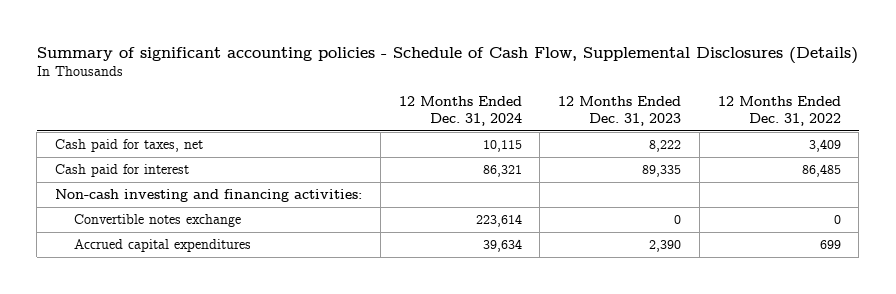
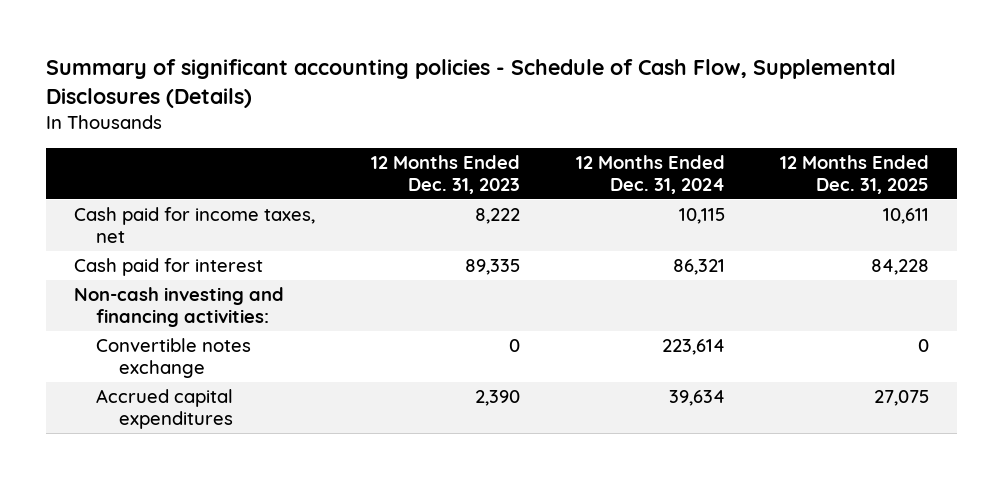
- | 12 Months Ended Dec. 31, 2024 | 12 Months Ended Dec. 31, 2023 | 12 Months Ended Dec. 31, 2022
+ | 12 Months Ended Dec. 31, 2023 | 12 Months Ended Dec. 31, 2024 | 12 Months Ended Dec. 31, 2025
- Cash paid for taxes, net | 10,115 | 8,222 | 3,409
+ Cash paid for income taxes, net | 8,222 | 10,115 | 10,611

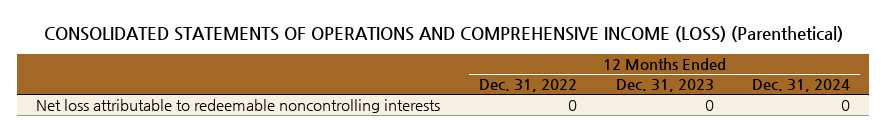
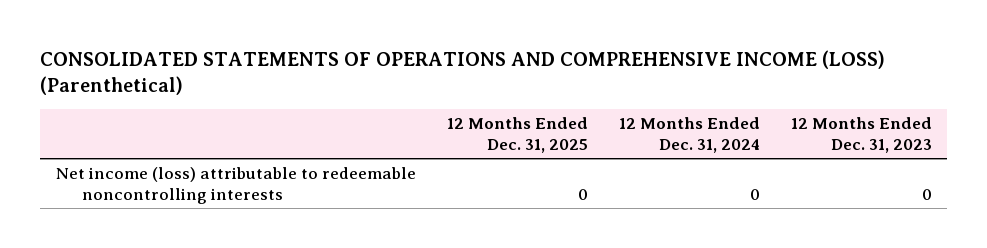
- | 12 Months Ended Dec. 31, 2022 | 12 Months Ended Dec. 31, 2023 | 12 Months Ended Dec. 31, 2024
+ | 12 Months Ended Dec. 31, 2025 | 12 Months Ended Dec. 31, 2024 | 12 Months Ended Dec. 31, 2023
- Net loss attributable to redeemable noncontrolling interests | 0 | 0 | 0
+ Net income (loss) attributable to redeemable noncontrolling interests | 0 | 0 | 0

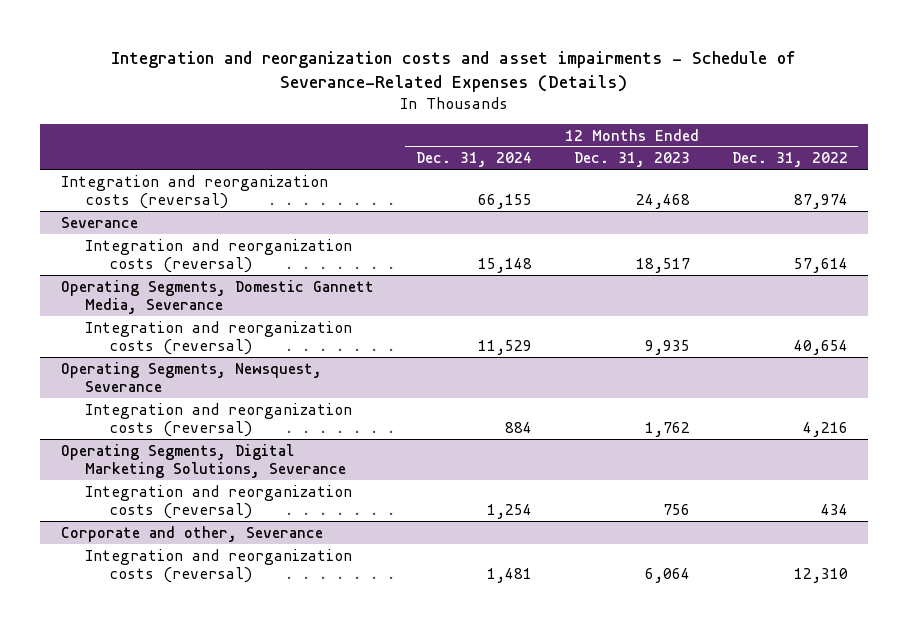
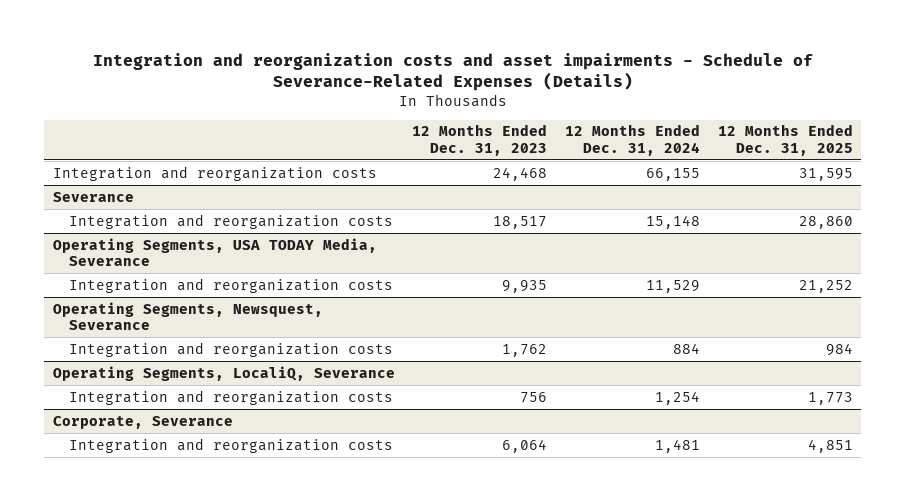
- | 12 Months Ended Dec. 31, 2024 | 12 Months Ended Dec. 31, 2023 | 12 Months Ended Dec. 31, 2022
+ | 12 Months Ended Dec. 31, 2023 | 12 Months Ended Dec. 31, 2024 | 12 Months Ended Dec. 31, 2025
- Integration and reorganization costs (reversal) | 66,155 | 24,468 | 87,974
+ Integration and reorganization costs | 24,468 | 66,155 | 31,595
@ Severance
- Integration and reorganization costs (reversal) | 15,148 | 18,517 | 57,614
- Operating Segments, Domestic Gannett Media, Severance
- Integration and reorganization costs (reversal) | 11,529 | 9,935 | 40,654
@ Severance
+ Integration and reorganization costs | 18,517 | 15,148 | 28,860
+ Operating Segments, USA TODAY Media, Severance
+ Integration and reorganization costs | 9,935 | 11,529 | 21,252
@ Operating Segments, Newsquest, Severance
- Integration and reorganization costs (reversal) | 884 | 1,762 | 4,216
- Operating Segments, Digital Marketing Solutions, Severance
- Integration and reorganization costs (reversal) | 1,254 | 756 | 434
- Corporate and other, Severance
- Integration and reorganization costs (reversal) | 1,481 | 6,064 | 12,310
@ Operating Segments, Newsquest, Severance
+ Integration and reorganization costs | 1,762 | 884 | 984
+ Operating Segments, LocaliQ, Severance
+ Integration and reorganization costs | 756 | 1,254 | 1,773
+ Corporate, Severance
+ Integration and reorganization costs | 6,064 | 1,481 | 4,851

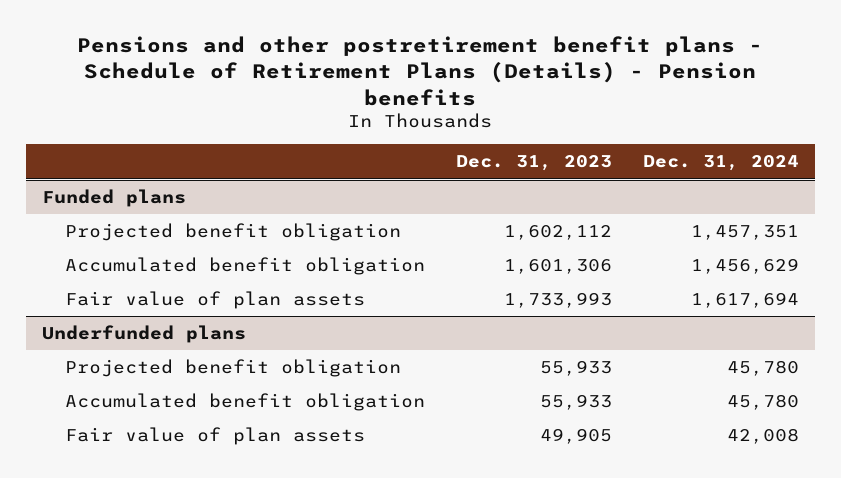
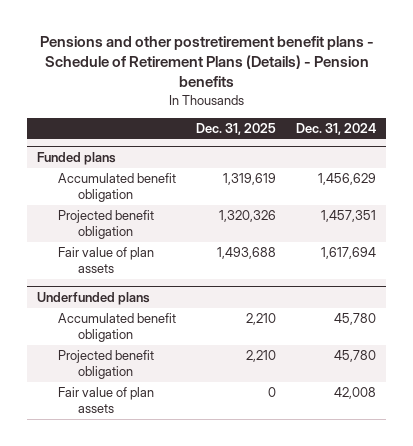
- | Dec. 31, 2023 | Dec. 31, 2024
+ | Dec. 31, 2025 | Dec. 31, 2024
@ Funded plans
moved down: Projected benefit obligation | 1,320,326 | 1,457,351
@ Underfunded plans
moved down: Projected benefit obligation | 2,210 | 45,780

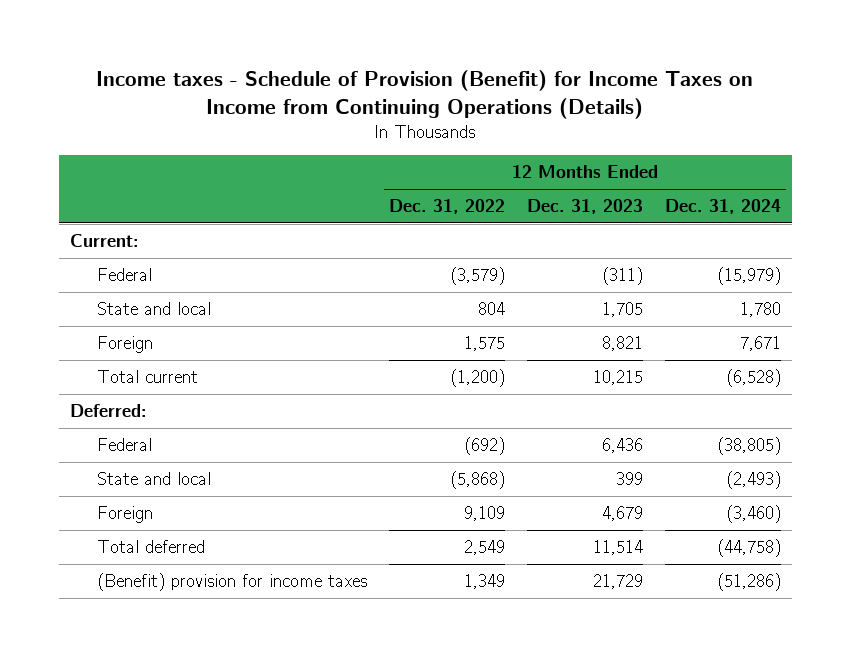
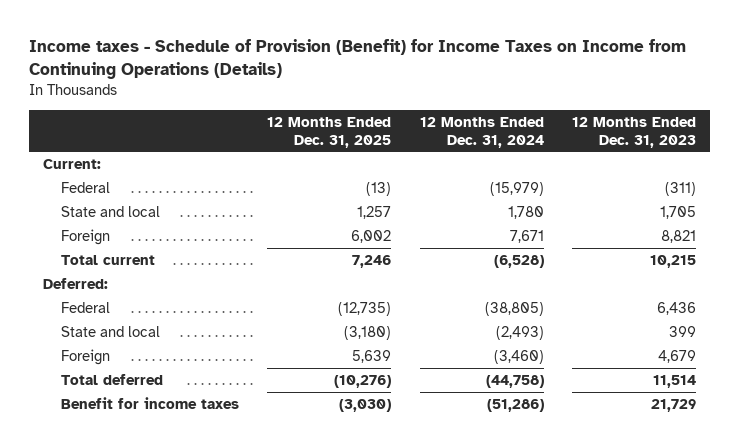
- | 12 Months Ended Dec. 31, 2022 | 12 Months Ended Dec. 31, 2023 | 12 Months Ended Dec. 31, 2024
+ | 12 Months Ended Dec. 31, 2025 | 12 Months Ended Dec. 31, 2024 | 12 Months Ended Dec. 31, 2023
- (Benefit) provision for income taxes | 1,349 | 21,729 | (51,286)
+ Benefit for income taxes | (3,030) | (51,286) | 21,729

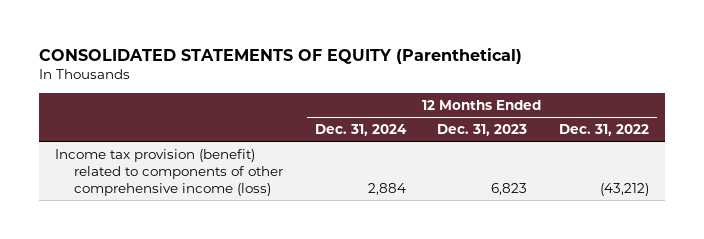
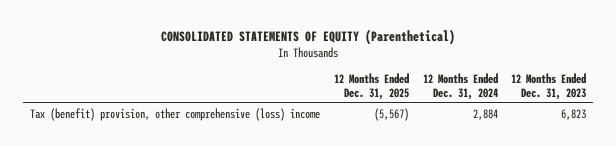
- | 12 Months Ended Dec. 31, 2024 | 12 Months Ended Dec. 31, 2023 | 12 Months Ended Dec. 31, 2022
+ | 12 Months Ended Dec. 31, 2025 | 12 Months Ended Dec. 31, 2024 | 12 Months Ended Dec. 31, 2023
- Income tax provision (benefit) related to components of other comprehensive income (loss) | 2,884 | 6,823 | (43,212)
+ Tax (benefit) provision, other comprehensive (loss) income | (5,567) | 2,884 | 6,823

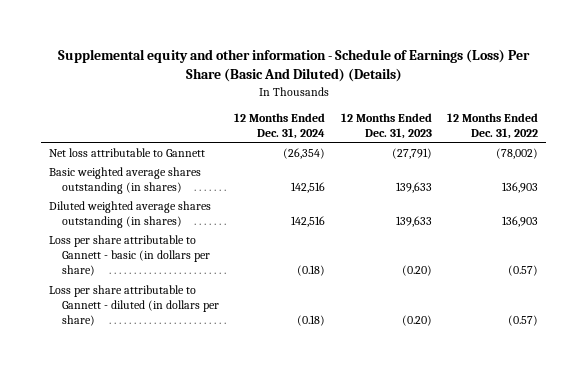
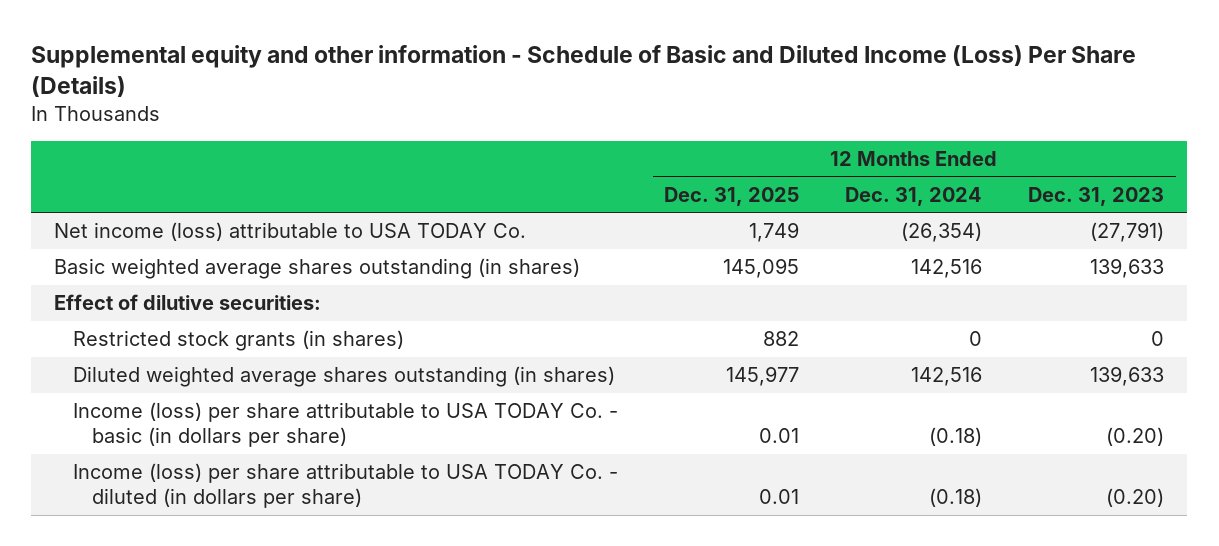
- Supplemental equity and other information - Schedule of Earnings (Loss) Per Share (Basic And Diluted) (Details)
+ Supplemental equity and other information - Schedule of Basic and Diluted Income (Loss) Per Share (Details)
- | 12 Months Ended Dec. 31, 2024 | 12 Months Ended Dec. 31, 2023 | 12 Months Ended Dec. 31, 2022
+ | 12 Months Ended Dec. 31, 2025 | 12 Months Ended Dec. 31, 2024 | 12 Months Ended Dec. 31, 2023
- Net loss attributable to Gannett | (26,354) | (27,791) | (78,002)
+ Net income (loss) attributable to USA TODAY Co. | 1,749 | (26,354) | (27,791)
+ Effect of dilutive securities:
+ Restricted stock grants (in shares) | 882 | 0 | 0
- Loss per share attributable to Gannett - basic (in dollars per share) | (0.18) | (0.20) | (0.57)
- Loss per share attributable to Gannett - diluted (in dollars per share) | (0.18) | (0.20) | (0.57)
+ Income (loss) per share attributable to USA TODAY Co. - basic (in dollars per share) | 0.01 | (0.18) | (0.20)
+ Income (loss) per share attributable to USA TODAY Co. - diluted (in dollars per share) | 0.01 | (0.18) | (0.20)

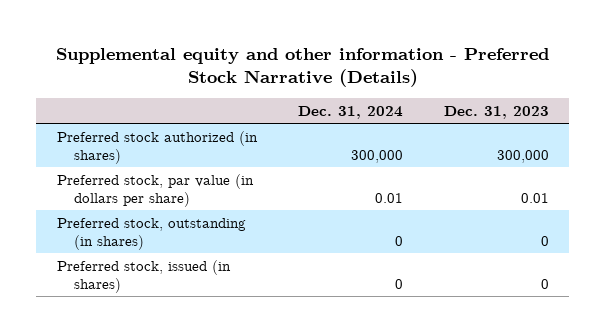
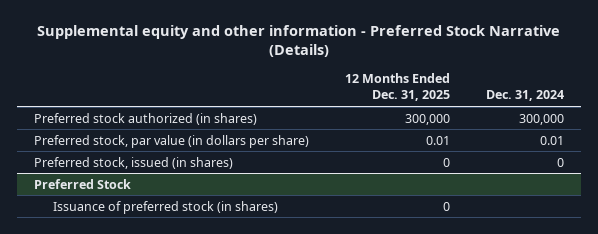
- | Dec. 31, 2024 | Dec. 31, 2023
+ | 12 Months Ended Dec. 31, 2025 | Dec. 31, 2024
- Preferred stock, outstanding (in shares) | 0 | 0
+ Preferred Stock
+ Issuance of preferred stock (in shares) | 0 |

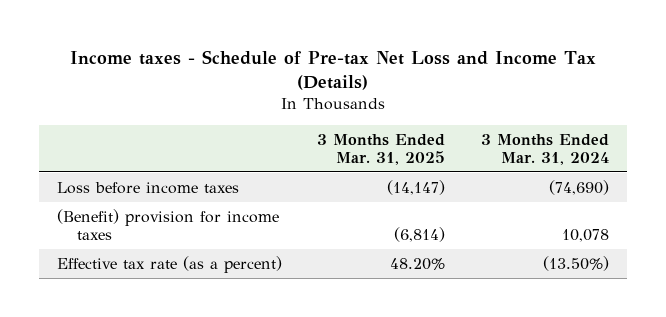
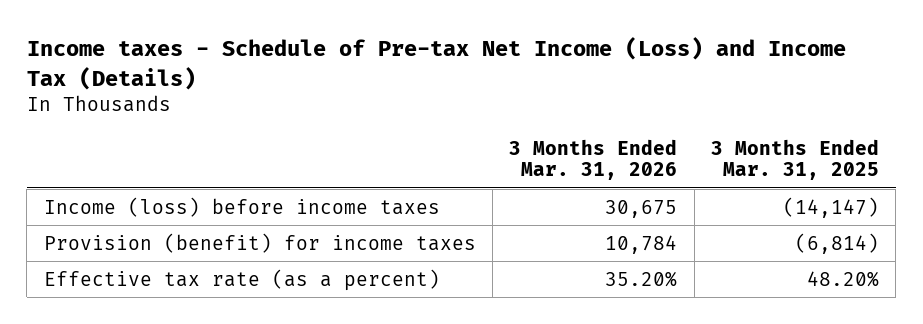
- Income taxes - Schedule of Pre-tax Net Loss and Income Tax (Details)
+ Income taxes - Schedule of Pre-tax Net Income (Loss) and Income Tax (Details)
- | 3 Months Ended Mar. 31, 2025 | 3 Months Ended Mar. 31, 2024
+ | 3 Months Ended Mar. 31, 2026 | 3 Months Ended Mar. 31, 2025
- Loss before income taxes | (14,147) | (74,690)
- (Benefit) provision for income taxes | (6,814) | 10,078
+ Income (loss) before income taxes | 30,675 | (14,147)
+ Provision (benefit) for income taxes | 10,784 | (6,814)

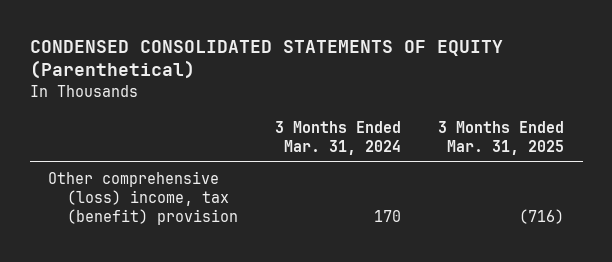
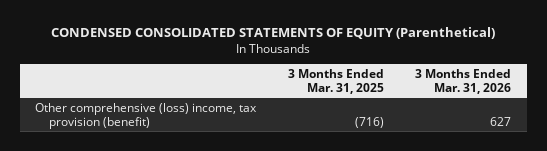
- | 3 Months Ended Mar. 31, 2024 | 3 Months Ended Mar. 31, 2025
+ | 3 Months Ended Mar. 31, 2025 | 3 Months Ended Mar. 31, 2026
- Other comprehensive (loss) income, tax (benefit) provision | 170 | (716)
+ Other comprehensive (loss) income, tax provision (benefit) | (716) | 627

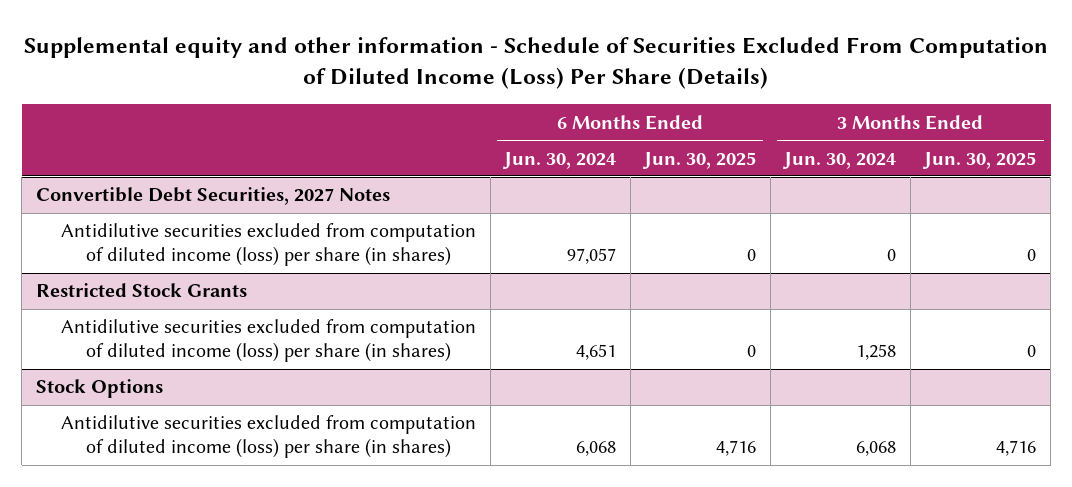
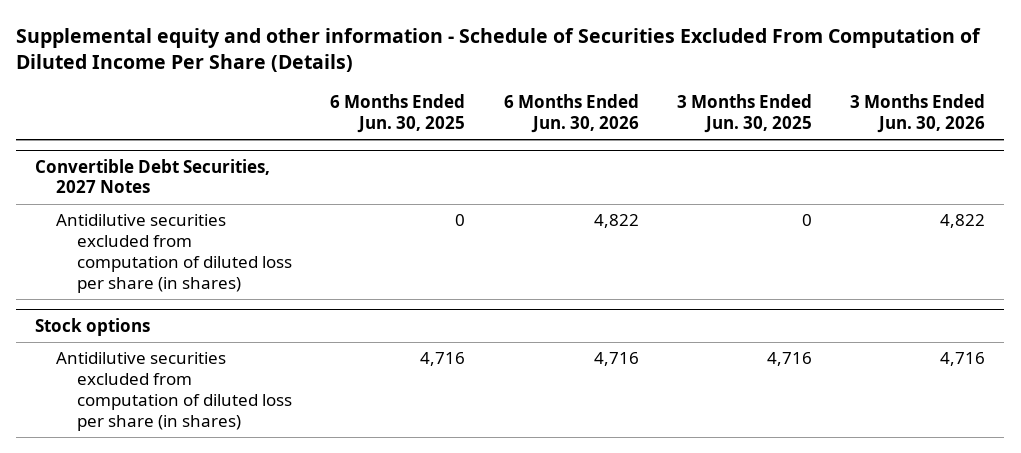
- Supplemental equity and other information - Schedule of Securities Excluded From Computation of Diluted Income (Loss) Per Share (Details)
+ Supplemental equity and other information - Schedule of Securities Excluded From Computation of Diluted Income Per Share (Details)
- | 6 Months Ended Jun. 30, 2024 | 6 Months Ended Jun. 30, 2025 | 3 Months Ended Jun. 30, 2024 | 3 Months Ended Jun. 30, 2025
+ | 6 Months Ended Jun. 30, 2025 | 6 Months Ended Jun. 30, 2026 | 3 Months Ended Jun. 30, 2025 | 3 Months Ended Jun. 30, 2026
@ Convertible Debt Securities, 2027 Notes
- Antidilutive securities excluded from computation of diluted income (loss) per share (in shares) | 97,057 | 0 | 0 | 0
- Restricted Stock Grants
- Antidilutive securities excluded from computation of diluted income (loss) per share (in shares) | 4,651 | 0 | 1,258 | 0
- Stock Options
- Antidilutive securities excluded from computation of diluted income (loss) per share (in shares) | 6,068 | 4,716 | 6,068 | 4,716
@ Convertible Debt Securities, 2027 Notes
+ Antidilutive securities excluded from computation of diluted loss per share (in shares) | 0 | 4,822 | 0 | 4,822
+ Stock options
+ Antidilutive securities excluded from computation of diluted loss per share (in shares) | 4,716 | 4,716 | 4,716 | 4,716

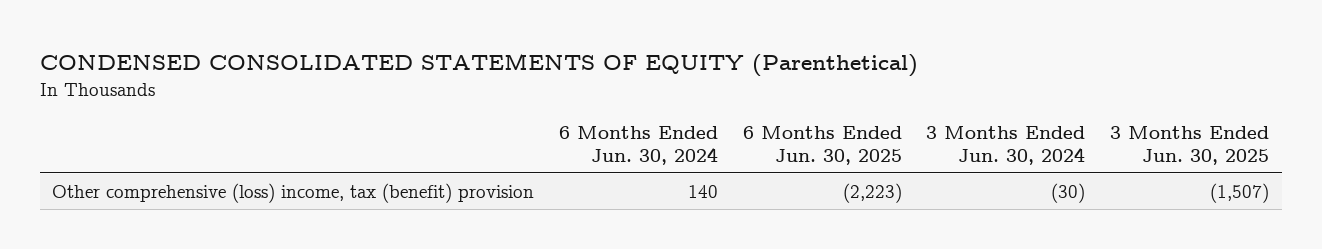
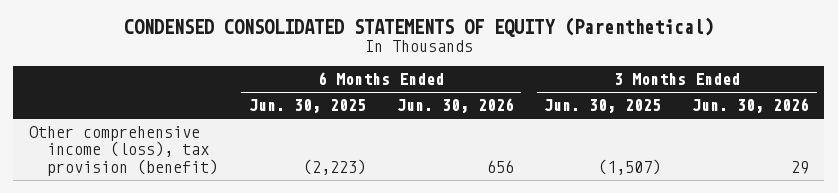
- | 6 Months Ended Jun. 30, 2024 | 6 Months Ended Jun. 30, 2025 | 3 Months Ended Jun. 30, 2024 | 3 Months Ended Jun. 30, 2025
+ | 6 Months Ended Jun. 30, 2025 | 6 Months Ended Jun. 30, 2026 | 3 Months Ended Jun. 30, 2025 | 3 Months Ended Jun. 30, 2026
- Other comprehensive (loss) income, tax (benefit) provision | 140 | (2,223) | (30) | (1,507)
+ Other comprehensive income (loss), tax provision (benefit) | (2,223) | 656 | (1,507) | 29

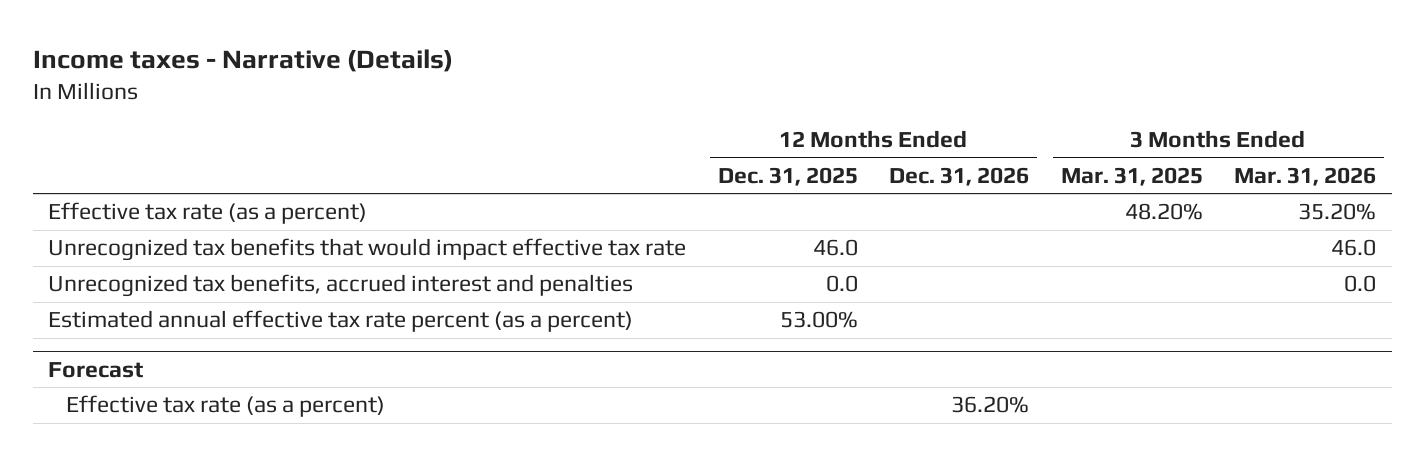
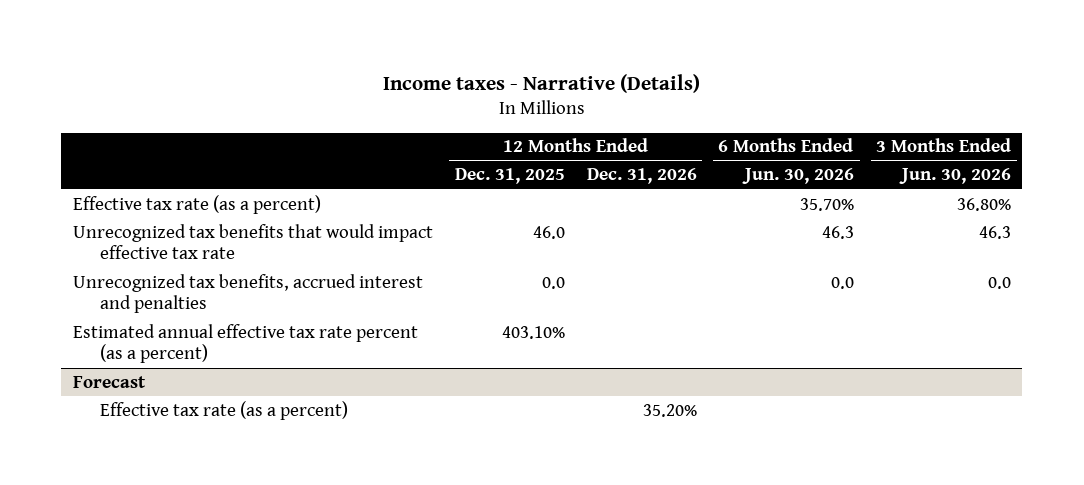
- | 12 Months Ended Dec. 31, 2025 | 12 Months Ended Dec. 31, 2026 | 3 Months Ended Mar. 31, 2025 | 3 Months Ended Mar. 31, 2026
+ | 12 Months Ended Dec. 31, 2025 | 12 Months Ended Dec. 31, 2026 | 6 Months Ended Jun. 30, 2026 | 3 Months Ended Jun. 30, 2026
- Estimated annual effective tax rate percent (as a percent) | 53.00% | | |
+ Estimated annual effective tax rate percent (as a percent) | 403.10% | | |
@ Forecast
- Effective tax rate (as a percent) | | 36.20% | |
+ Effective tax rate (as a percent) | | 35.20% | |

